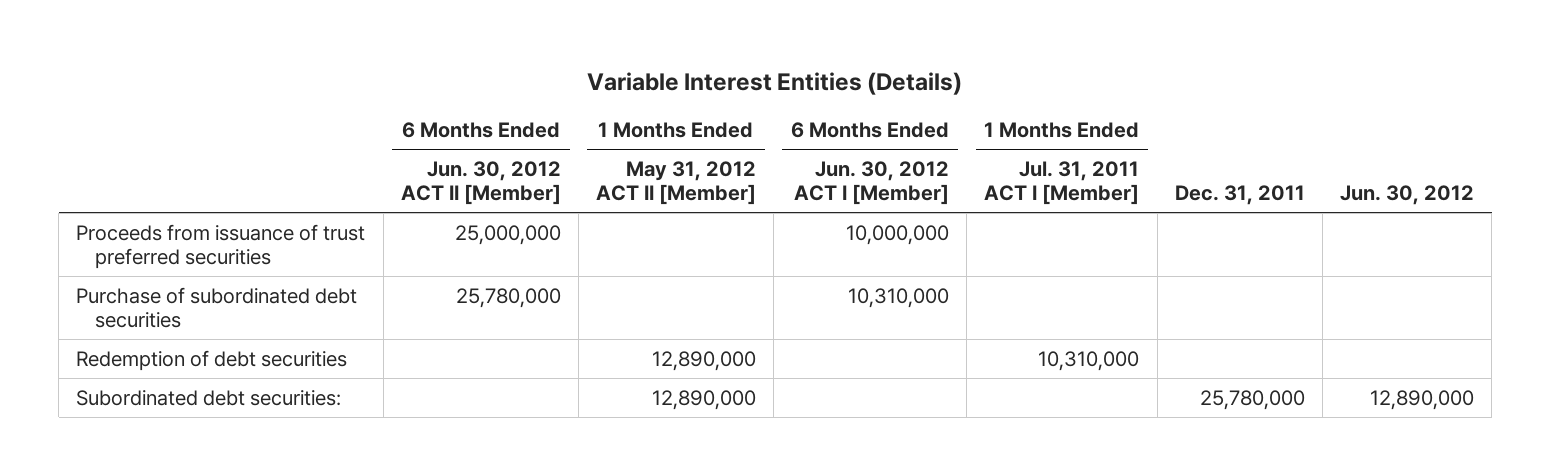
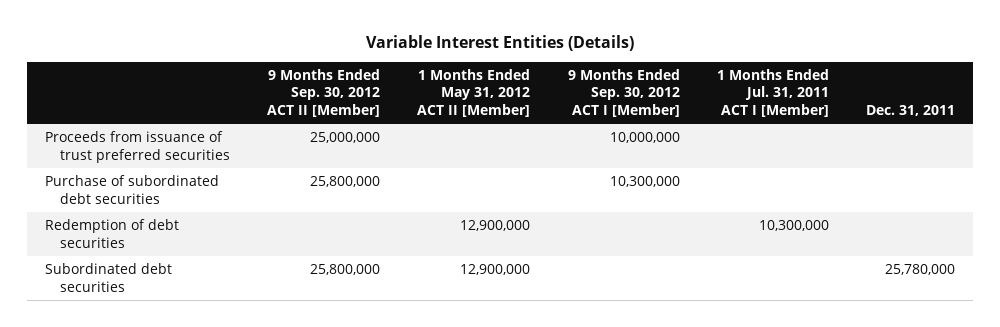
- | 6 Months Ended Jun. 30, 2012 ACT II [Member] | 1 Months Ended May 31, 2012 ACT II [Member] | 6 Months Ended Jun. 30, 2012 ACT I [Member] | 1 Months Ended Jul. 31, 2011 ACT I [Member] | Dec. 31, 2011 | Jun. 30, 2012
+ | 9 Months Ended Sep. 30, 2012 ACT II [Member] | 1 Months Ended May 31, 2012 ACT II [Member] | 9 Months Ended Sep. 30, 2012 ACT I [Member] | 1 Months Ended Jul. 31, 2011 ACT I [Member] | Dec. 31, 2011
- Redemption of debt securities | | 12,890,000 | | 10,310,000 | |
- Subordinated debt securities: | | 12,890,000 | | | 25,780,000 | 12,890,000
+ Redemption of debt securities | | 12,900,000 | | 10,300,000 |
+ Subordinated debt securities | 25,800,000 | 12,900,000 | | | 25,780,000

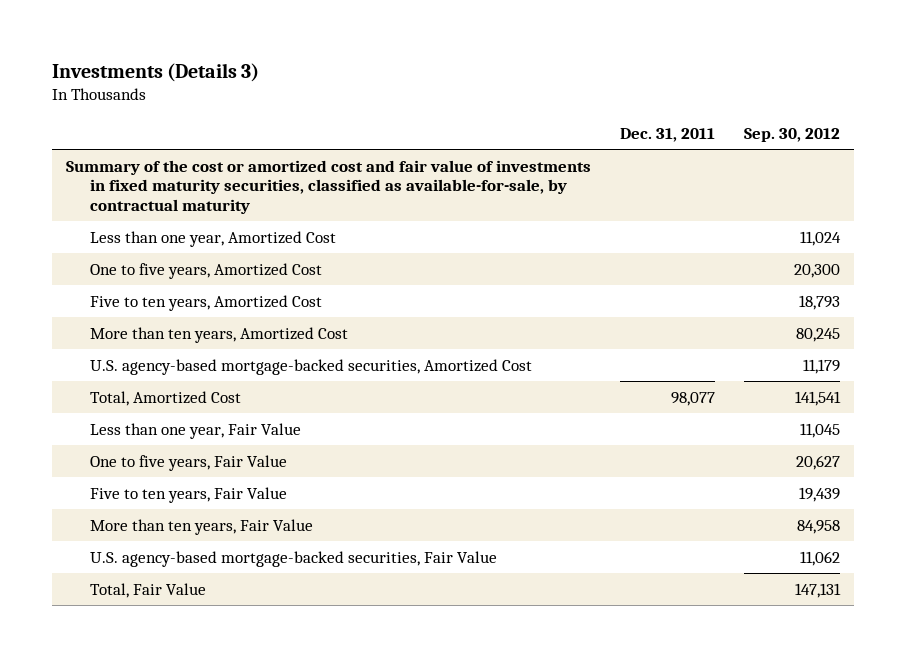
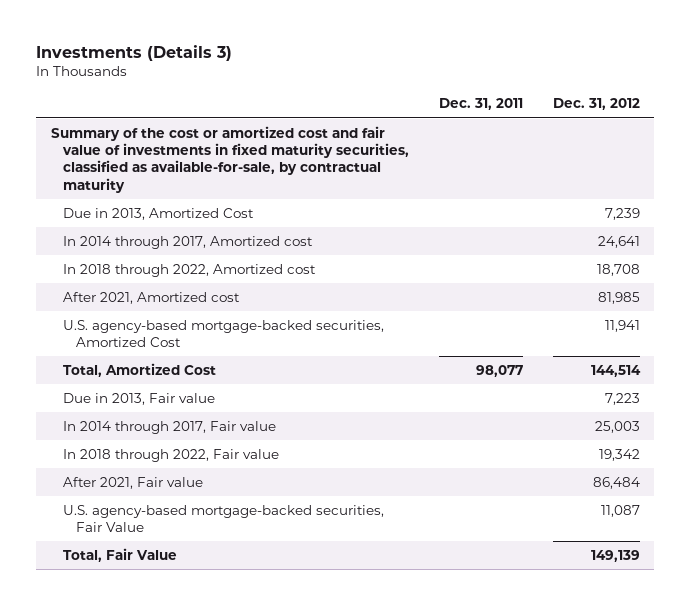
- | Dec. 31, 2011 | Sep. 30, 2012
+ | Dec. 31, 2011 | Dec. 31, 2012
- Less than one year, Amortized Cost | | 11,024
- One to five years, Amortized Cost | | 20,300
- Five to ten years, Amortized Cost | | 18,793
- More than ten years, Amortized Cost | | 80,245
+ Due in 2013, Amortized Cost | | 7,239
+ In 2014 through 2017, Amortized cost | | 24,641
+ In 2018 through 2022, Amortized cost | | 18,708
+ After 2021, Amortized cost | | 81,985
- Less than one year, Fair Value | | 11,045
- One to five years, Fair Value | | 20,627
- Five to ten years, Fair Value | | 19,439
- More than ten years, Fair Value | | 84,958
+ Due in 2013, Fair value | | 7,223
+ In 2014 through 2017, Fair value | | 25,003
+ In 2018 through 2022, Fair value | | 19,342
+ After 2021, Fair value | | 86,484

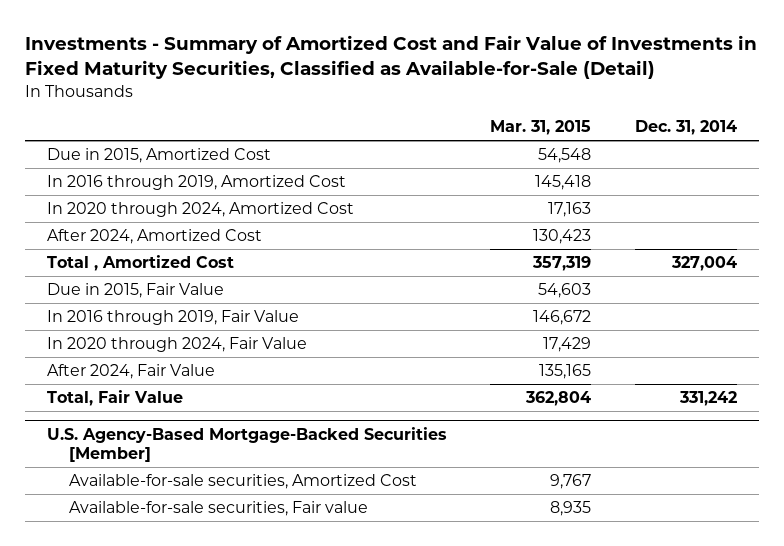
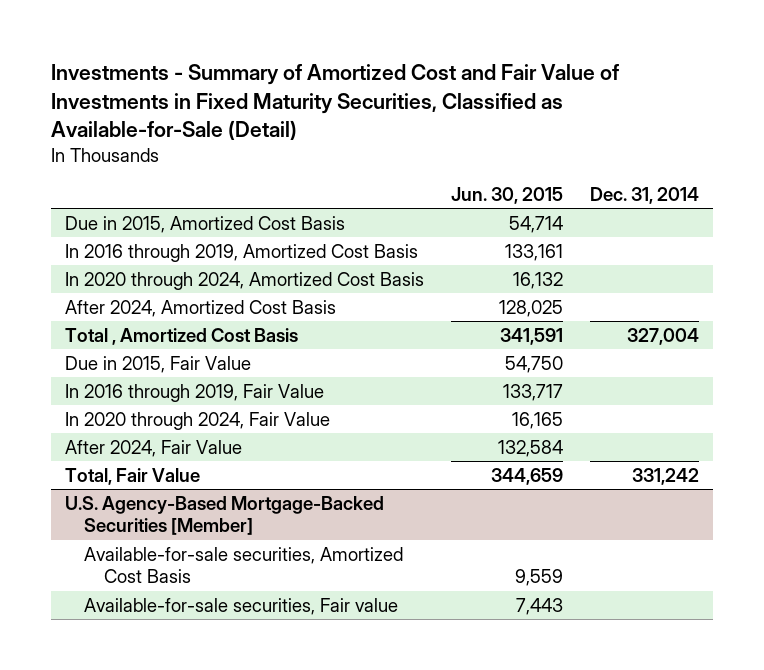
- | Mar. 31, 2015 | Dec. 31, 2014
+ | Jun. 30, 2015 | Dec. 31, 2014
- Due in 2015, Amortized Cost | 54,548 |
- In 2016 through 2019, Amortized Cost | 145,418 |
- In 2020 through 2024, Amortized Cost | 17,163 |
- After 2024, Amortized Cost | 130,423 |
- Total , Amortized Cost | 357,319 | 327,004
+ Due in 2015, Amortized Cost Basis | 54,714 |
+ In 2016 through 2019, Amortized Cost Basis | 133,161 |
+ In 2020 through 2024, Amortized Cost Basis | 16,132 |
+ After 2024, Amortized Cost Basis | 128,025 |
+ Total , Amortized Cost Basis | 341,591 | 327,004
@ U.S. Agency-Based Mortgage-Backed Securities [Member]
- Available-for-sale securities, Amortized Cost | 9,767 |
+ Available-for-sale securities, Amortized Cost Basis | 9,559 |

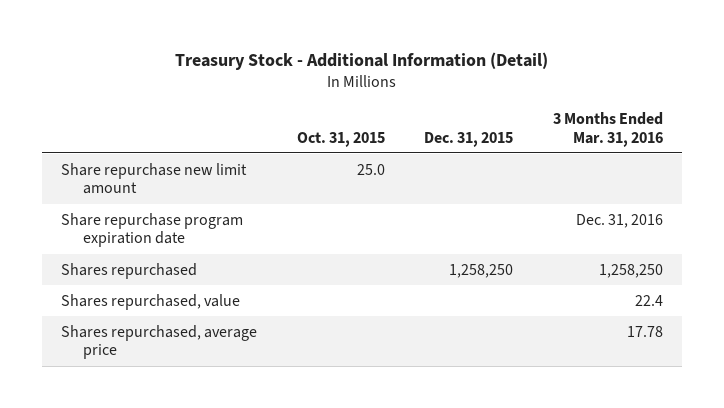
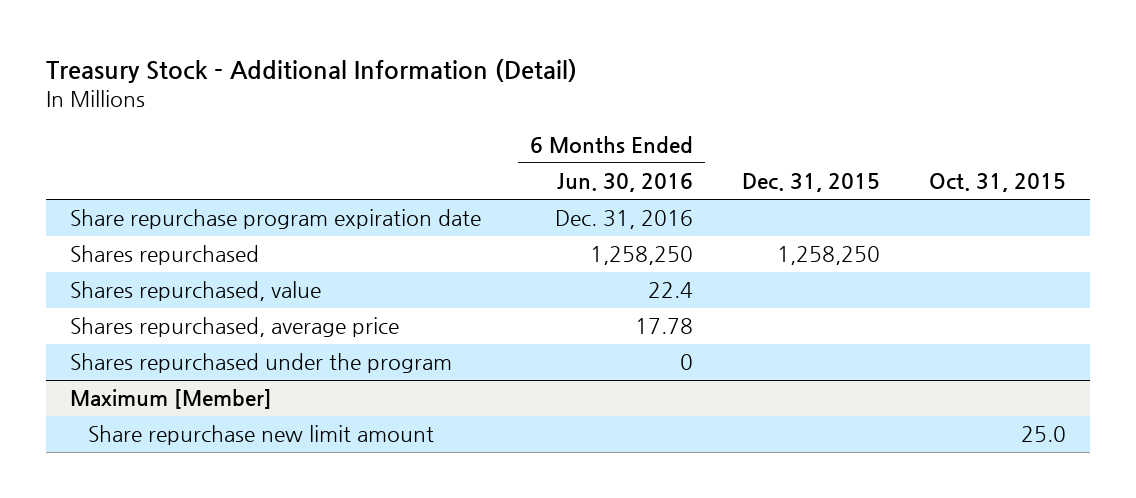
- | Oct. 31, 2015 | Dec. 31, 2015 | 3 Months Ended Mar. 31, 2016
+ | 6 Months Ended Jun. 30, 2016 | Dec. 31, 2015 | Oct. 31, 2015
- Share repurchase new limit amount | 25.0 | |
+ Shares repurchased under the program | 0 | |
+ Maximum [Member]
+ Share repurchase new limit amount | | | 25.0

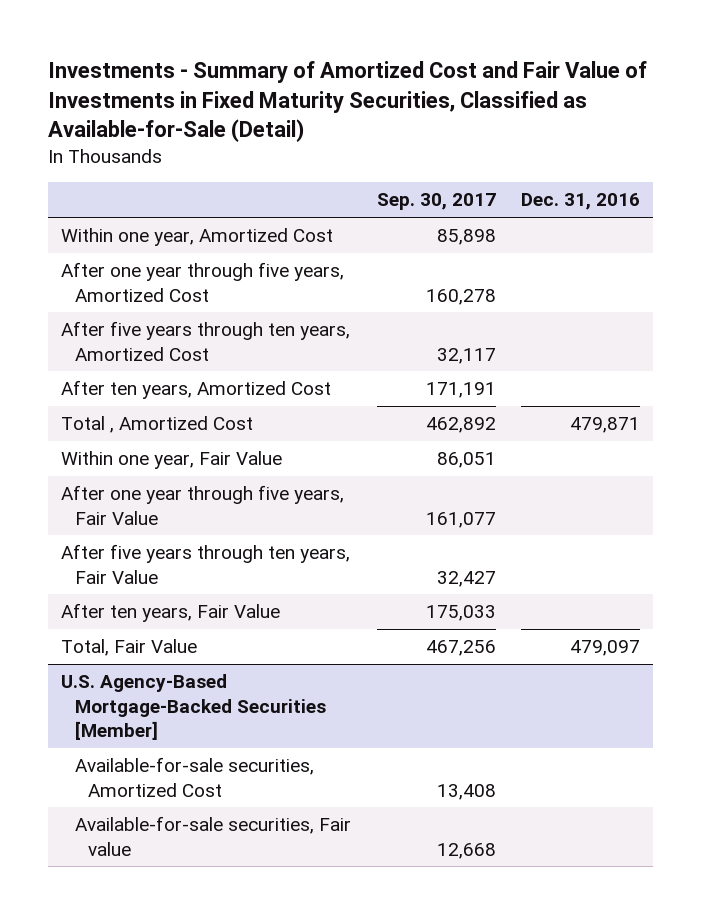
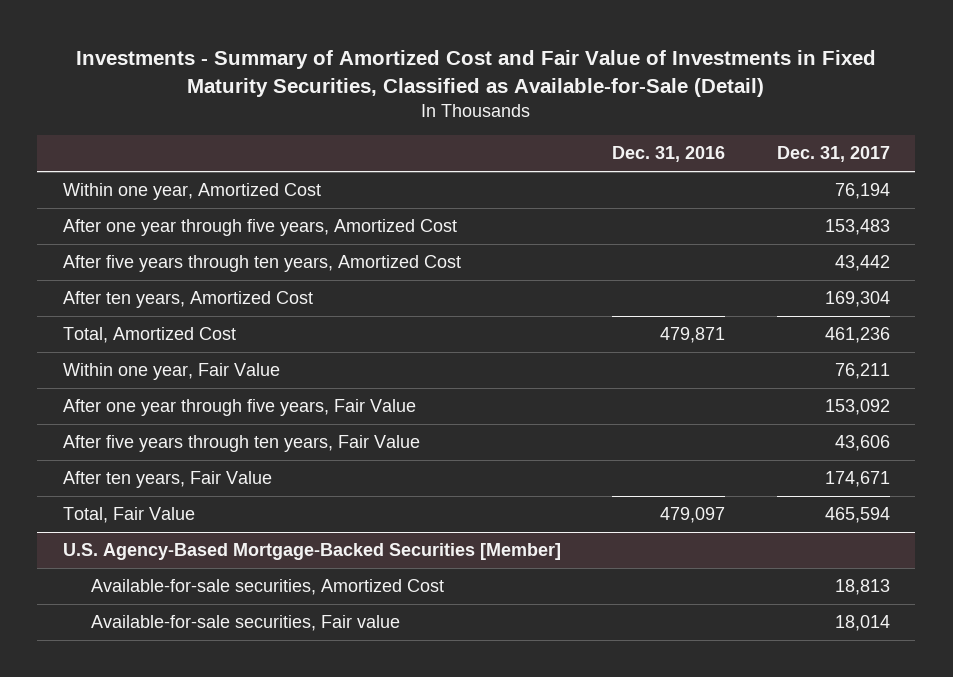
- | Sep. 30, 2017 | Dec. 31, 2016
+ | Dec. 31, 2016 | Dec. 31, 2017
- Total , Amortized Cost | 462,892 | 479,871
+ Total, Amortized Cost | 479,871 | 461,236

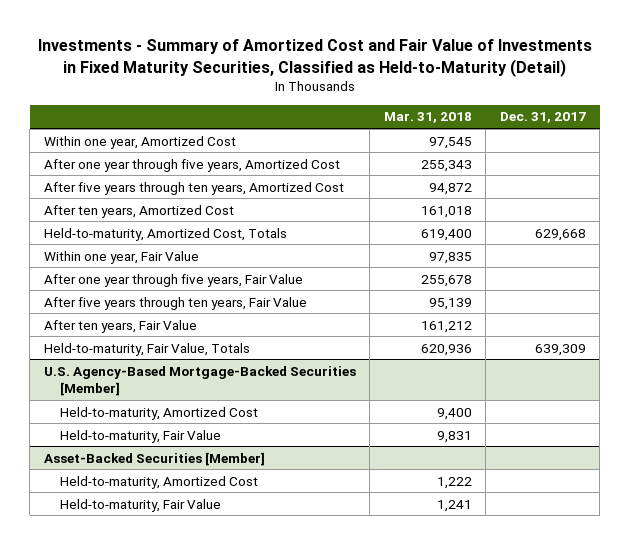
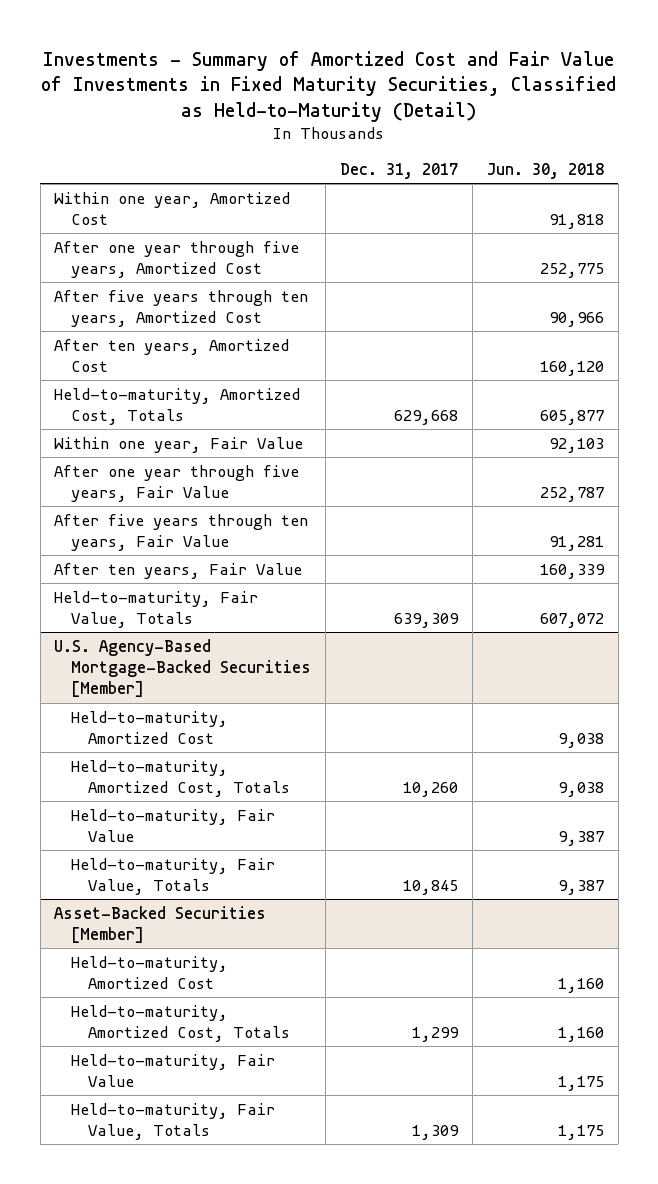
- | Mar. 31, 2018 | Dec. 31, 2017
+ | Dec. 31, 2017 | Jun. 30, 2018
@ U.S. Agency-Based Mortgage-Backed Securities [Member]
+ Held-to-maturity, Amortized Cost, Totals | 10,260 | 9,038
+ Held-to-maturity, Fair Value, Totals | 10,845 | 9,387
@ Asset-Backed Securities [Member]
+ Held-to-maturity, Amortized Cost, Totals | 1,299 | 1,160
+ Held-to-maturity, Fair Value, Totals | 1,309 | 1,175

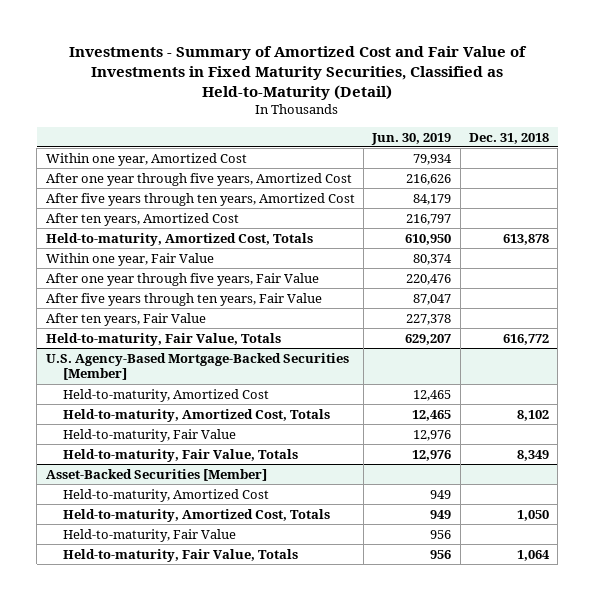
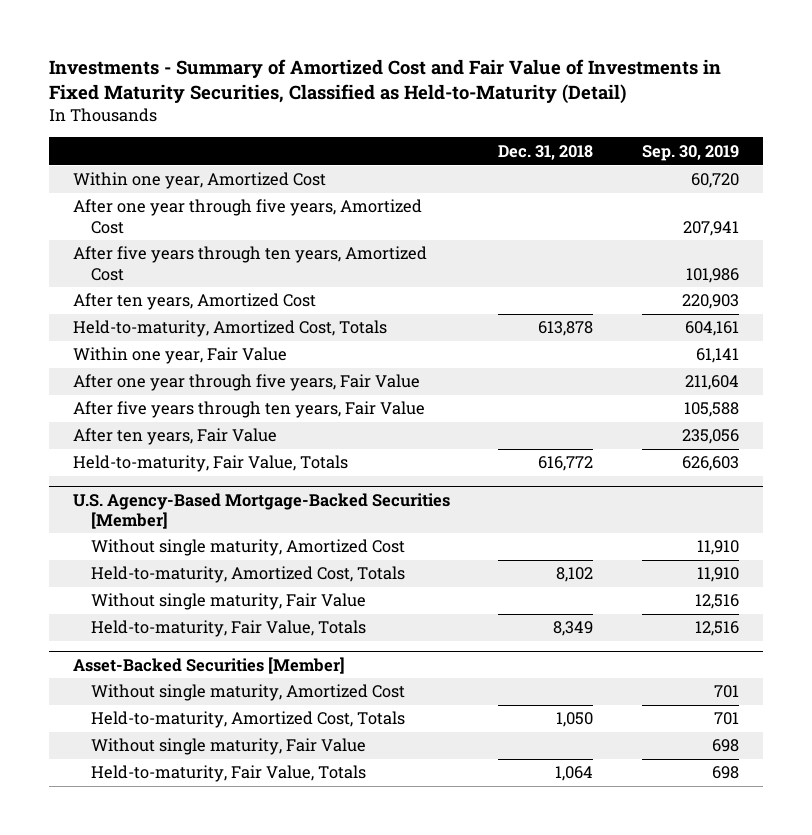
- | Jun. 30, 2019 | Dec. 31, 2018
+ | Dec. 31, 2018 | Sep. 30, 2019
@ U.S. Agency-Based Mortgage-Backed Securities [Member]
- Held-to-maturity, Amortized Cost | 12,465 |
+ Without single maturity, Amortized Cost | | 11,910
- Held-to-maturity, Fair Value | 12,976 |
+ Without single maturity, Fair Value | | 12,516
@ Asset-Backed Securities [Member]
- Held-to-maturity, Amortized Cost | 949 |
+ Without single maturity, Amortized Cost | | 701
- Held-to-maturity, Fair Value | 956 |
+ Without single maturity, Fair Value | | 698

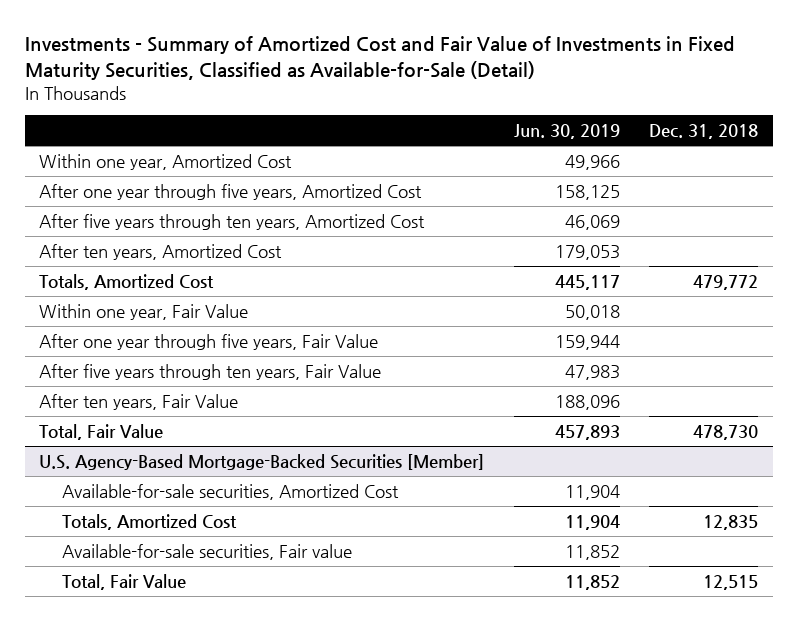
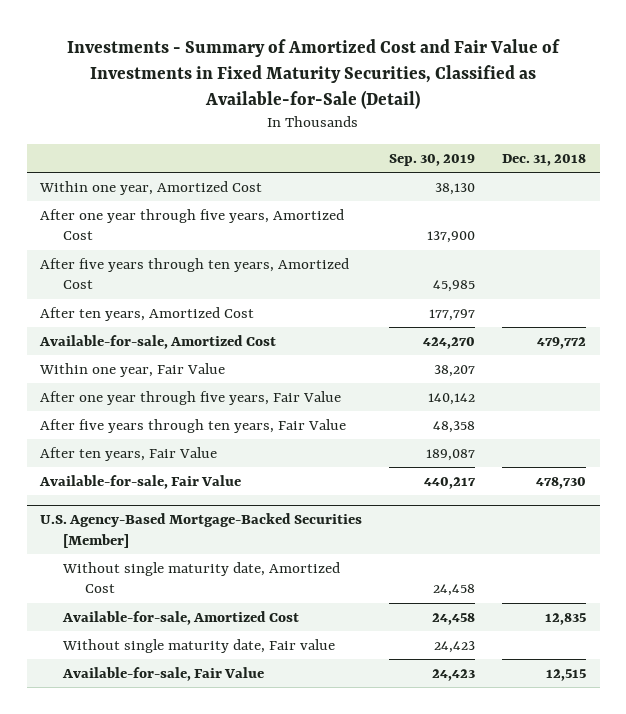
- | Jun. 30, 2019 | Dec. 31, 2018
+ | Sep. 30, 2019 | Dec. 31, 2018
- Totals, Amortized Cost | 445,117 | 479,772
+ Available-for-sale, Amortized Cost | 424,270 | 479,772
- Total, Fair Value | 457,893 | 478,730
+ Available-for-sale, Fair Value | 440,217 | 478,730
@ U.S. Agency-Based Mortgage-Backed Securities [Member]
- Available-for-sale securities, Amortized Cost | 11,904 |
- Totals, Amortized Cost | 11,904 | 12,835
- Available-for-sale securities, Fair value | 11,852 |
- Total, Fair Value | 11,852 | 12,515
+ Without single maturity date, Amortized Cost | 24,458 |
+ Available-for-sale, Amortized Cost | 24,458 | 12,835
+ Without single maturity date, Fair value | 24,423 |
+ Available-for-sale, Fair Value | 24,423 | 12,515

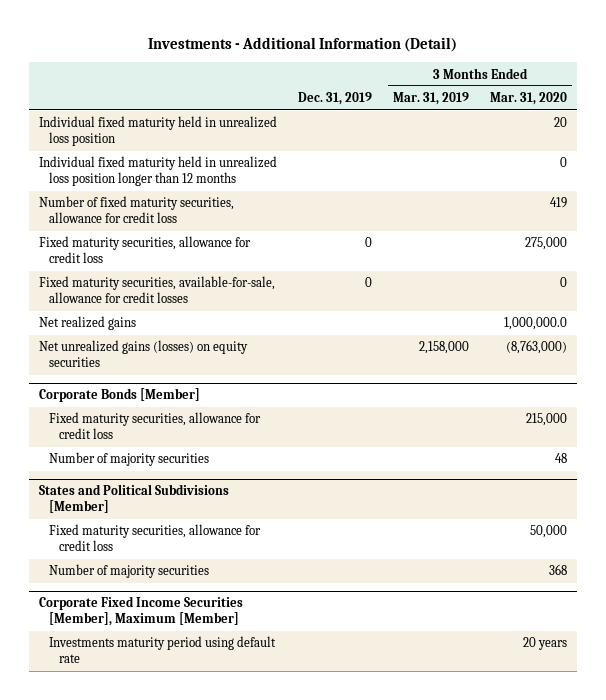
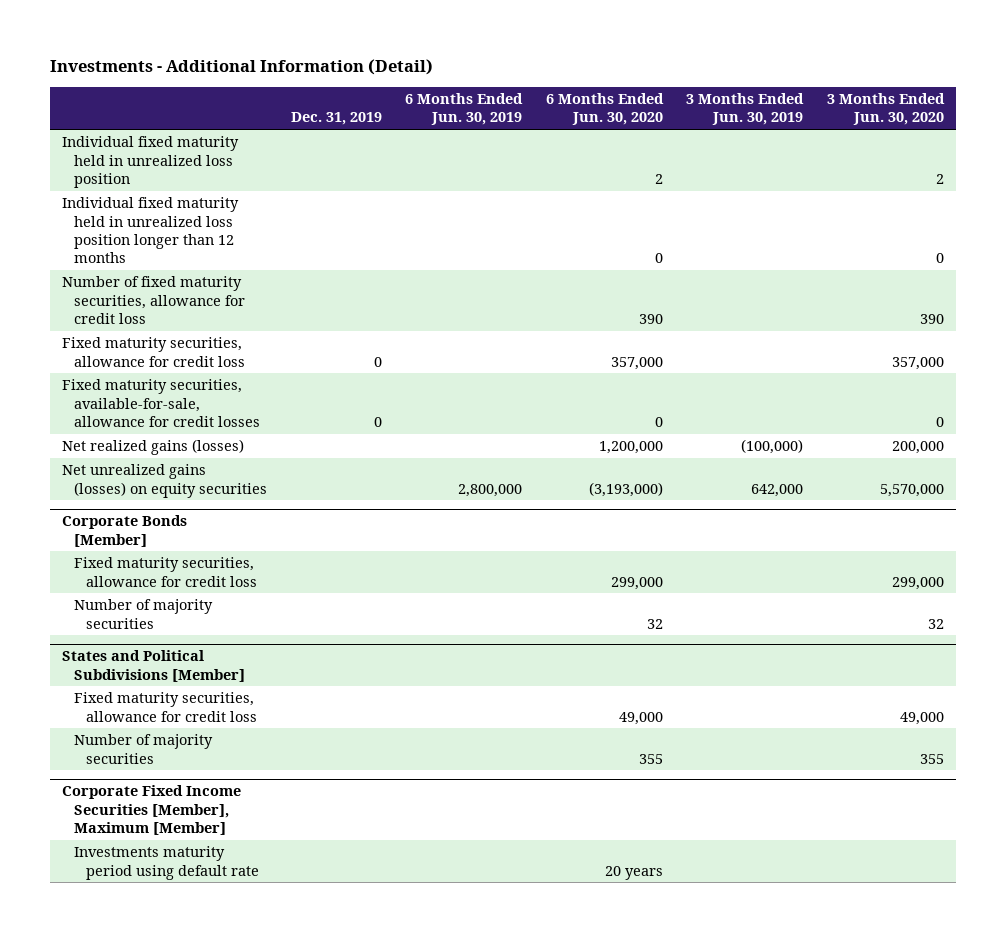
- | Dec. 31, 2019 | 3 Months Ended Mar. 31, 2019 | 3 Months Ended Mar. 31, 2020
+ | Dec. 31, 2019 | 6 Months Ended Jun. 30, 2019 | 6 Months Ended Jun. 30, 2020 | 3 Months Ended Jun. 30, 2019 | 3 Months Ended Jun. 30, 2020
- Net realized gains | | | 1,000,000.0
+ Net realized gains (losses) | | | 1,200,000 | (100,000) | 200,000

